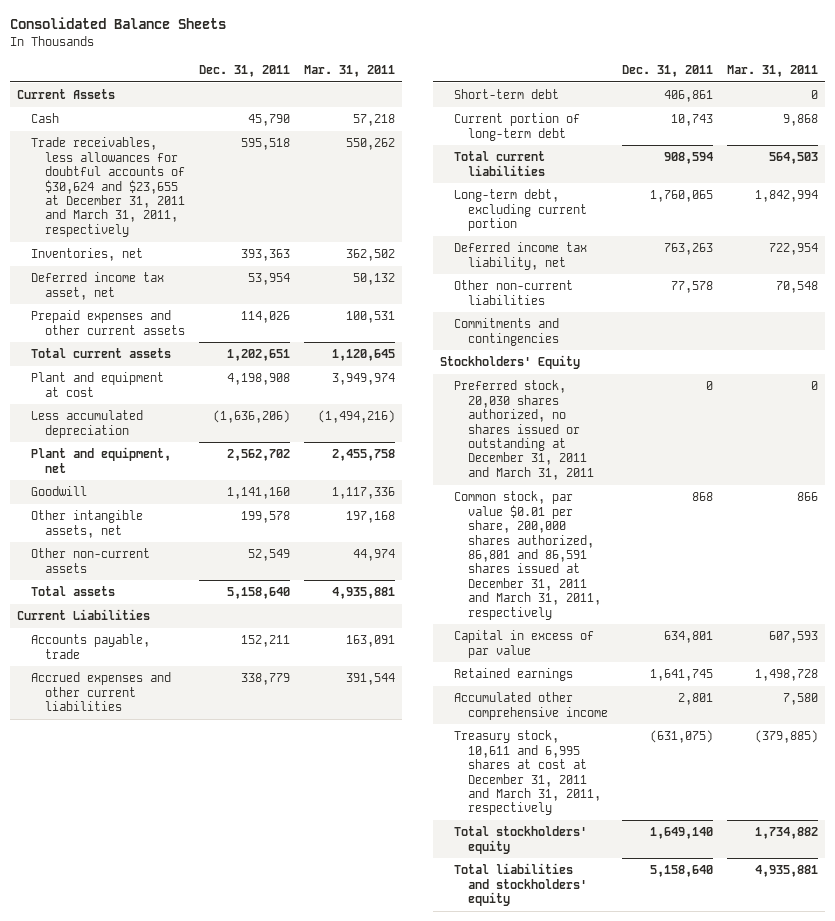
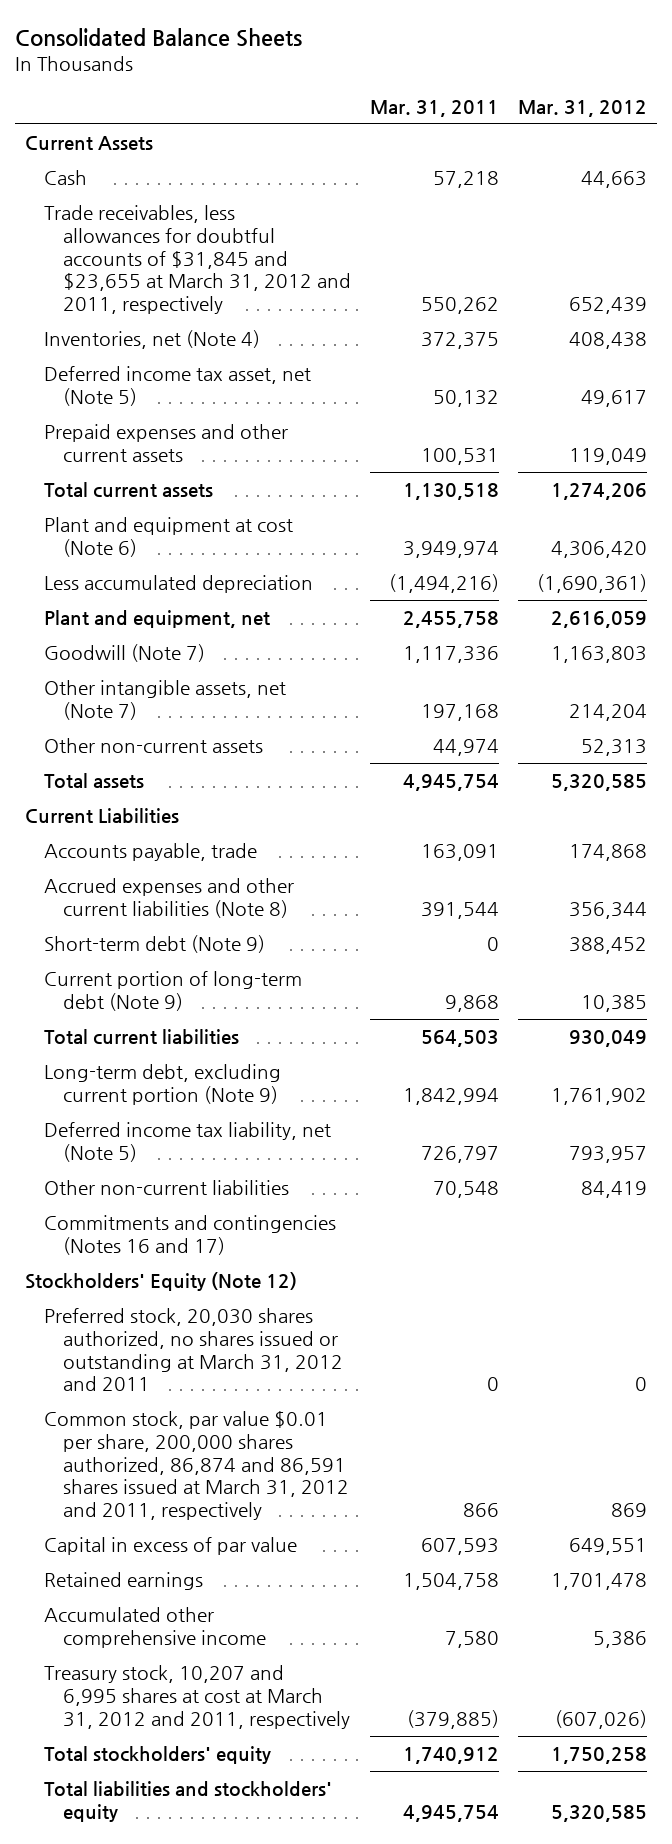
- | Dec. 31, 2011 | Mar. 31, 2011
+ | Mar. 31, 2011 | Mar. 31, 2012
- Trade receivables, less allowances for doubtful accounts of $30,624 and $23,655 at December 31, 2011 and March 31, 2011, respectively | 595,518 | 550,262
- Inventories, net | 393,363 | 362,502
- Deferred income tax asset, net | 53,954 | 50,132
+ Trade receivables, less allowances for doubtful accounts of $31,845 and $23,655 at March 31, 2012 and 2011, respectively | 550,262 | 652,439
+ Inventories, net (Note 4) | 372,375 | 408,438
+ Deferred income tax asset, net (Note 5) | 50,132 | 49,617
- Total current assets | 1,202,651 | 1,120,645
- Plant and equipment at cost | 4,198,908 | 3,949,974
+ Total current assets | 1,130,518 | 1,274,206
+ Plant and equipment at cost (Note 6) | 3,949,974 | 4,306,420
- Goodwill | 1,141,160 | 1,117,336
- Other intangible assets, net | 199,578 | 197,168
+ Goodwill (Note 7) | 1,117,336 | 1,163,803
+ Other intangible assets, net (Note 7) | 197,168 | 214,204
- Total assets | 5,158,640 | 4,935,881
+ Total assets | 4,945,754 | 5,320,585
- Accrued expenses and other current liabilities | 338,779 | 391,544
- Short-term debt | 406,861 | 0
- Current portion of long-term debt | 10,743 | 9,868
+ Accrued expenses and other current liabilities (Note 8) | 391,544 | 356,344
+ Short-term debt (Note 9) | 0 | 388,452
+ Current portion of long-term debt (Note 9) | 9,868 | 10,385
- Long-term debt, excluding current portion | 1,760,065 | 1,842,994
- Deferred income tax liability, net | 763,263 | 722,954
+ Long-term debt, excluding current portion (Note 9) | 1,842,994 | 1,761,902
+ Deferred income tax liability, net (Note 5) | 726,797 | 793,957
- Commitments and contingencies
- Stockholders' Equity
- Preferred stock, 20,030 shares authorized, no shares issued or outstanding at December 31, 2011 and March 31, 2011 | 0 | 0
- Common stock, par value $0.01 per share, 200,000 shares authorized, 86,801 and 86,591 shares issued at December 31, 2011 and March 31, 2011, respectively | 868 | 866
+ Commitments and contingencies (Notes 16 and 17)
+ Stockholders' Equity (Note 12)
+ Preferred stock, 20,030 shares authorized, no shares issued or outstanding at March 31, 2012 and 2011 | 0 | 0
+ Common stock, par value $0.01 per share, 200,000 shares authorized, 86,874 and 86,591 shares issued at March 31, 2012 and 2011, respectively | 866 | 869
- Retained earnings | 1,641,745 | 1,498,728
+ Retained earnings | 1,504,758 | 1,701,478
- Treasury stock, 10,611 and 6,995 shares at cost at December 31, 2011 and March 31, 2011, respectively | (631,075) | (379,885)
- Total stockholders' equity | 1,649,140 | 1,734,882
- Total liabilities and stockholders' equity | 5,158,640 | 4,935,881
+ Treasury stock, 10,207 and 6,995 shares at cost at March 31, 2012 and 2011, respectively | (379,885) | (607,026)
+ Total stockholders' equity | 1,740,912 | 1,750,258
+ Total liabilities and stockholders' equity | 4,945,754 | 5,320,585

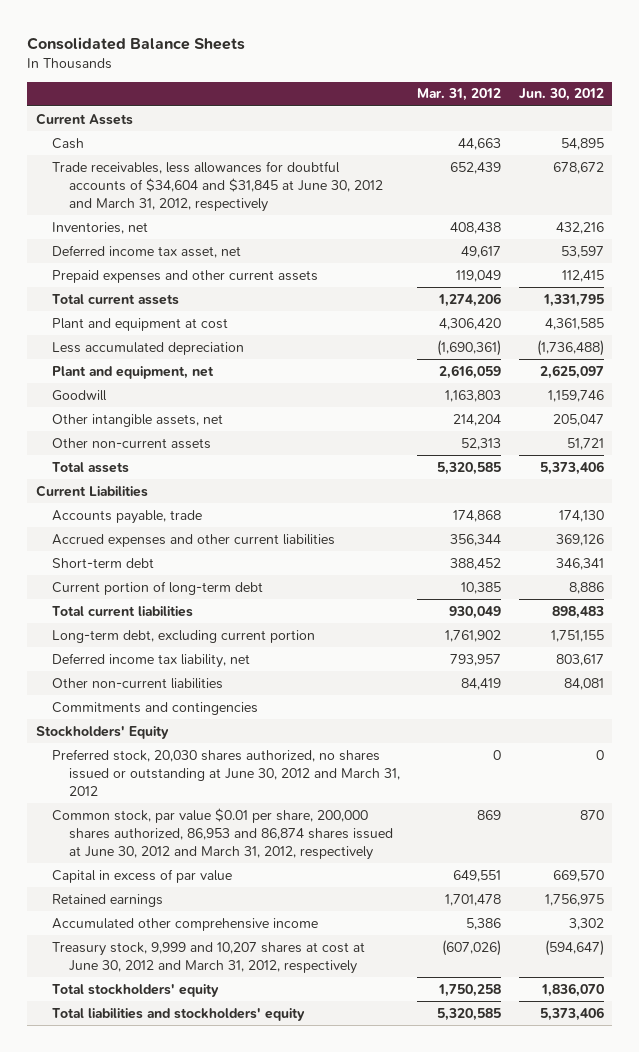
- | Mar. 31, 2011 | Mar. 31, 2012
+ | Mar. 31, 2012 | Jun. 30, 2012
- Trade receivables, less allowances for doubtful accounts of $31,845 and $23,655 at March 31, 2012 and 2011, respectively | 550,262 | 652,439
- Inventories, net (Note 4) | 372,375 | 408,438
- Deferred income tax asset, net (Note 5) | 50,132 | 49,617
+ Trade receivables, less allowances for doubtful accounts of $34,604 and $31,845 at June 30, 2012 and March 31, 2012, respectively | 652,439 | 678,672
+ Inventories, net | 408,438 | 432,216
+ Deferred income tax asset, net | 49,617 | 53,597
- Plant and equipment at cost (Note 6) | 3,949,974 | 4,306,420
+ Plant and equipment at cost | 4,306,420 | 4,361,585
- Goodwill (Note 7) | 1,117,336 | 1,163,803
- Other intangible assets, net (Note 7) | 197,168 | 214,204
+ Goodwill | 1,163,803 | 1,159,746
+ Other intangible assets, net | 214,204 | 205,047
- Accrued expenses and other current liabilities (Note 8) | 391,544 | 356,344
- Short-term debt (Note 9) | 0 | 388,452
- Current portion of long-term debt (Note 9) | 9,868 | 10,385
+ Accrued expenses and other current liabilities | 356,344 | 369,126
+ Short-term debt | 388,452 | 346,341
+ Current portion of long-term debt | 10,385 | 8,886
- Long-term debt, excluding current portion (Note 9) | 1,842,994 | 1,761,902
- Deferred income tax liability, net (Note 5) | 726,797 | 793,957
+ Long-term debt, excluding current portion | 1,761,902 | 1,751,155
+ Deferred income tax liability, net | 793,957 | 803,617
- Commitments and contingencies (Notes 16 and 17)
- Stockholders' Equity (Note 12)
- Preferred stock, 20,030 shares authorized, no shares issued or outstanding at March 31, 2012 and 2011 | 0 | 0
- Common stock, par value $0.01 per share, 200,000 shares authorized, 86,874 and 86,591 shares issued at March 31, 2012 and 2011, respectively | 866 | 869
+ Commitments and contingencies
+ Stockholders' Equity
+ Preferred stock, 20,030 shares authorized, no shares issued or outstanding at June 30, 2012 and March 31, 2012 | 0 | 0
+ Common stock, par value $0.01 per share, 200,000 shares authorized, 86,953 and 86,874 shares issued at June 30, 2012 and March 31, 2012, respectively | 869 | 870
- Treasury stock, 10,207 and 6,995 shares at cost at March 31, 2012 and 2011, respectively | (379,885) | (607,026)
+ Treasury stock, 9,999 and 10,207 shares at cost at June 30, 2012 and March 31, 2012, respectively | (607,026) | (594,647)

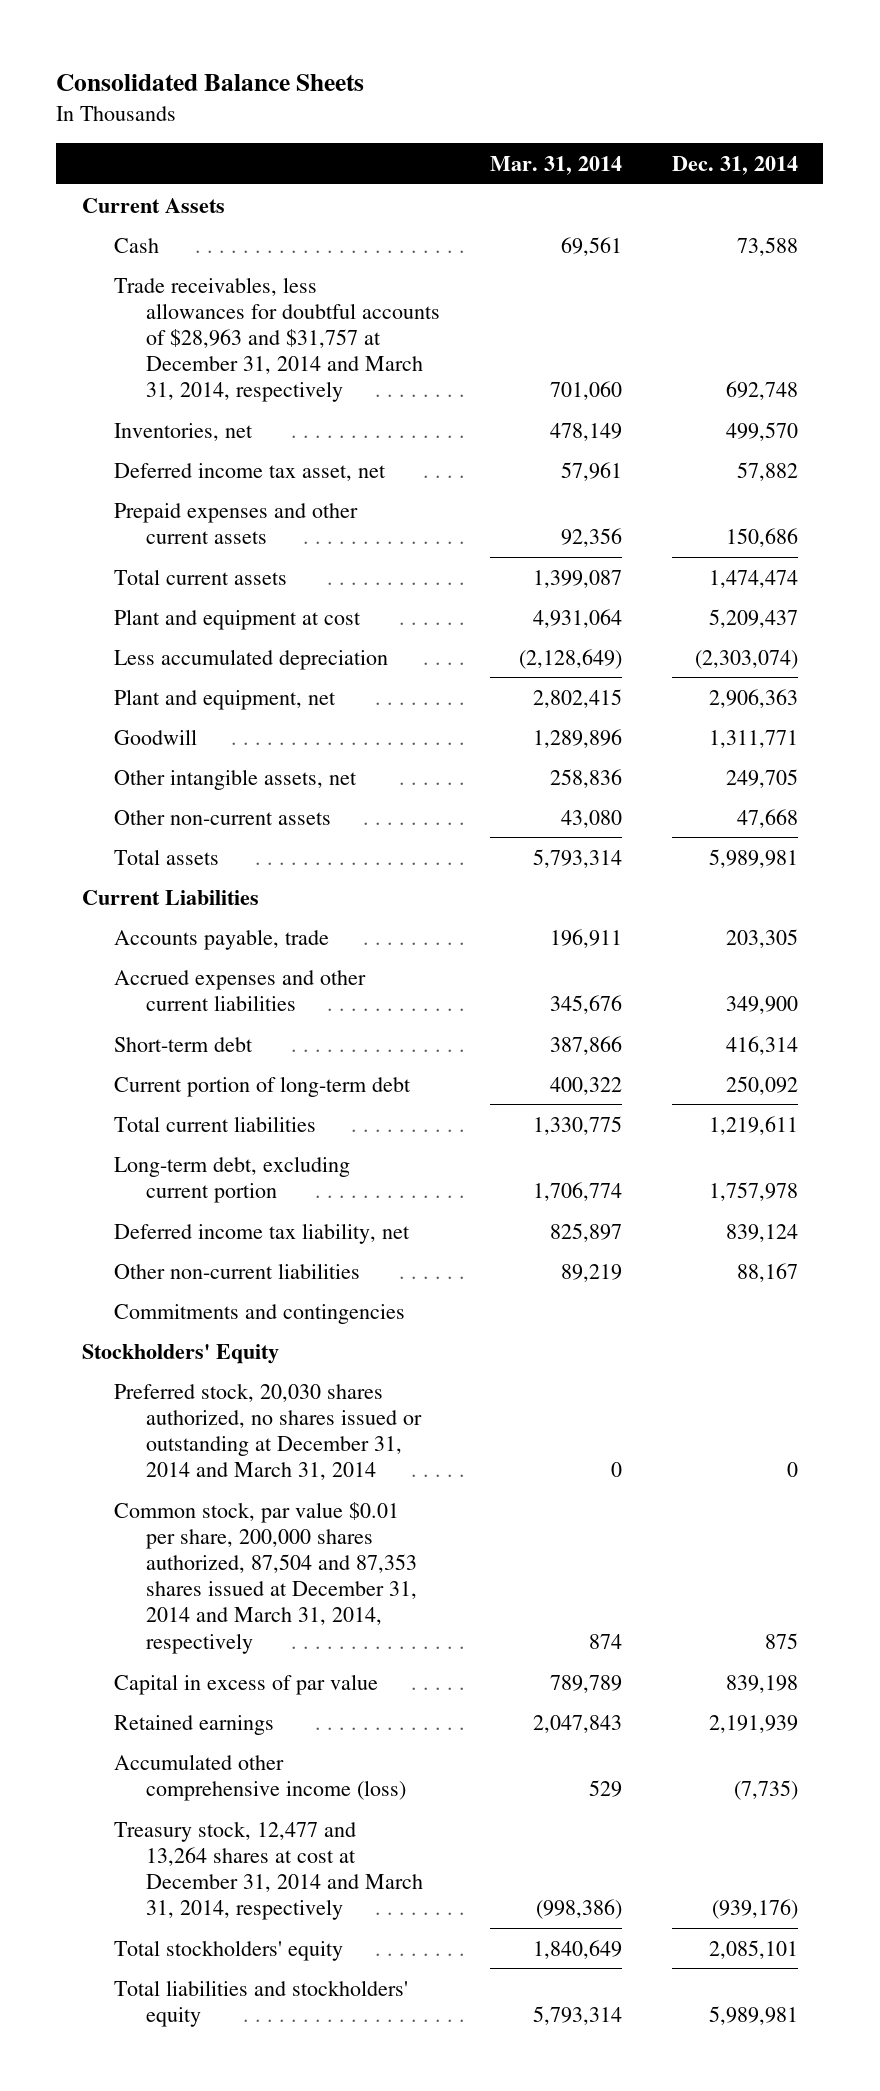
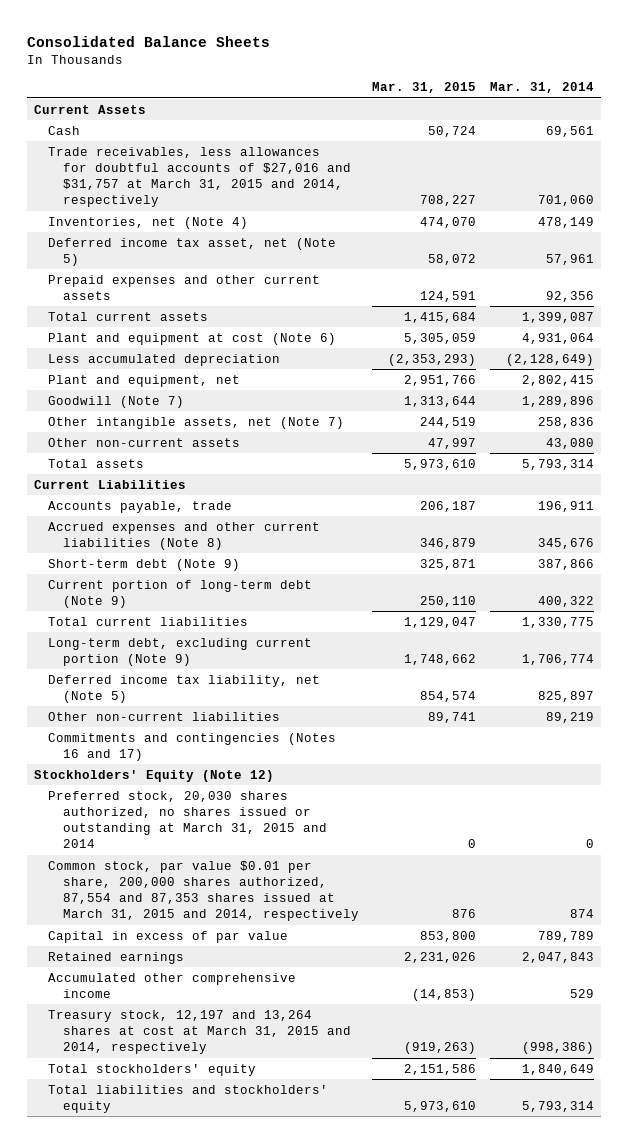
- | Mar. 31, 2014 | Dec. 31, 2014
+ | Mar. 31, 2015 | Mar. 31, 2014
- Trade receivables, less allowances for doubtful accounts of $28,963 and $31,757 at December 31, 2014 and March 31, 2014, respectively | 701,060 | 692,748
- Inventories, net | 478,149 | 499,570
- Deferred income tax asset, net | 57,961 | 57,882
+ Trade receivables, less allowances for doubtful accounts of $27,016 and $31,757 at March 31, 2015 and 2014, respectively | 708,227 | 701,060
+ Inventories, net (Note 4) | 474,070 | 478,149
+ Deferred income tax asset, net (Note 5) | 58,072 | 57,961
- Plant and equipment at cost | 4,931,064 | 5,209,437
+ Plant and equipment at cost (Note 6) | 5,305,059 | 4,931,064
- Goodwill | 1,289,896 | 1,311,771
- Other intangible assets, net | 258,836 | 249,705
+ Goodwill (Note 7) | 1,313,644 | 1,289,896
+ Other intangible assets, net (Note 7) | 244,519 | 258,836
- Accrued expenses and other current liabilities | 345,676 | 349,900
- Short-term debt | 387,866 | 416,314
- Current portion of long-term debt | 400,322 | 250,092
+ Accrued expenses and other current liabilities (Note 8) | 346,879 | 345,676
+ Short-term debt (Note 9) | 325,871 | 387,866
+ Current portion of long-term debt (Note 9) | 250,110 | 400,322
- Long-term debt, excluding current portion | 1,706,774 | 1,757,978
- Deferred income tax liability, net | 825,897 | 839,124
+ Long-term debt, excluding current portion (Note 9) | 1,748,662 | 1,706,774
+ Deferred income tax liability, net (Note 5) | 854,574 | 825,897
- Commitments and contingencies
- Stockholders' Equity
- Preferred stock, 20,030 shares authorized, no shares issued or outstanding at December 31, 2014 and March 31, 2014 | 0 | 0
- Common stock, par value $0.01 per share, 200,000 shares authorized, 87,504 and 87,353 shares issued at December 31, 2014 and March 31, 2014, respectively | 874 | 875
+ Commitments and contingencies (Notes 16 and 17)
+ Stockholders' Equity (Note 12)
+ Preferred stock, 20,030 shares authorized, no shares issued or outstanding at March 31, 2015 and 2014 | 0 | 0
+ Common stock, par value $0.01 per share, 200,000 shares authorized, 87,554 and 87,353 shares issued at March 31, 2015 and 2014, respectively | 876 | 874
- Accumulated other comprehensive income (loss) | 529 | (7,735)
- Treasury stock, 12,477 and 13,264 shares at cost at December 31, 2014 and March 31, 2014, respectively | (998,386) | (939,176)
+ Accumulated other comprehensive income | (14,853) | 529
+ Treasury stock, 12,197 and 13,264 shares at cost at March 31, 2015 and 2014, respectively | (919,263) | (998,386)

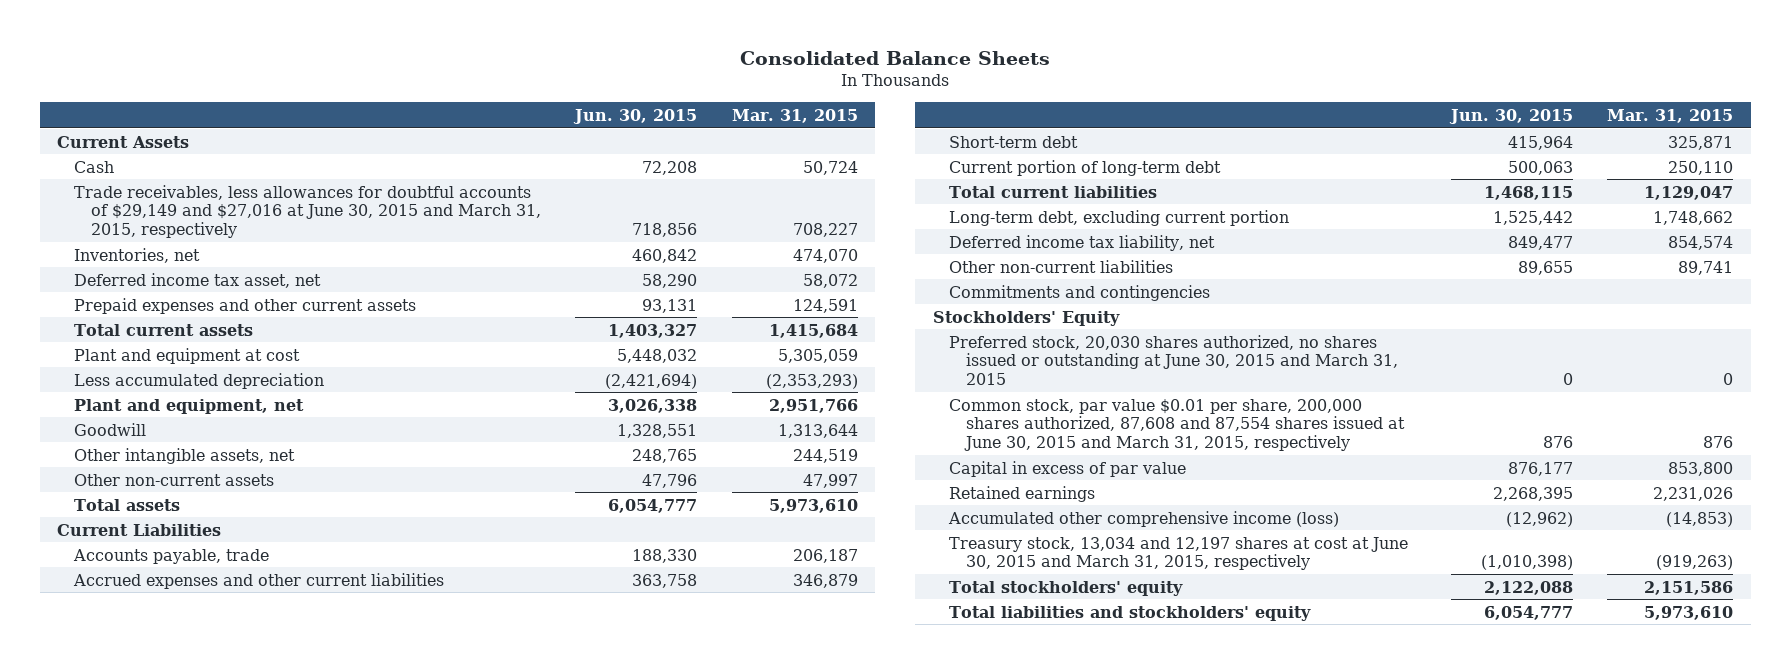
- | Mar. 31, 2015 | Mar. 31, 2014
+ | Jun. 30, 2015 | Mar. 31, 2015
- Trade receivables, less allowances for doubtful accounts of $27,016 and $31,757 at March 31, 2015 and 2014, respectively | 708,227 | 701,060
- Inventories, net (Note 4) | 474,070 | 478,149
- Deferred income tax asset, net (Note 5) | 58,072 | 57,961
+ Trade receivables, less allowances for doubtful accounts of $29,149 and $27,016 at June 30, 2015 and March 31, 2015, respectively | 718,856 | 708,227
+ Inventories, net | 460,842 | 474,070
+ Deferred income tax asset, net | 58,290 | 58,072
- Plant and equipment at cost (Note 6) | 5,305,059 | 4,931,064
+ Plant and equipment at cost | 5,448,032 | 5,305,059
- Goodwill (Note 7) | 1,313,644 | 1,289,896
- Other intangible assets, net (Note 7) | 244,519 | 258,836
+ Goodwill | 1,328,551 | 1,313,644
+ Other intangible assets, net | 248,765 | 244,519
- Accrued expenses and other current liabilities (Note 8) | 346,879 | 345,676
- Short-term debt (Note 9) | 325,871 | 387,866
- Current portion of long-term debt (Note 9) | 250,110 | 400,322
+ Accrued expenses and other current liabilities | 363,758 | 346,879
+ Short-term debt | 415,964 | 325,871
+ Current portion of long-term debt | 500,063 | 250,110
- Long-term debt, excluding current portion (Note 9) | 1,748,662 | 1,706,774
- Deferred income tax liability, net (Note 5) | 854,574 | 825,897
+ Long-term debt, excluding current portion | 1,525,442 | 1,748,662
+ Deferred income tax liability, net | 849,477 | 854,574
- Commitments and contingencies (Notes 16 and 17)
- Stockholders' Equity (Note 12)
- Preferred stock, 20,030 shares authorized, no shares issued or outstanding at March 31, 2015 and 2014 | 0 | 0
- Common stock, par value $0.01 per share, 200,000 shares authorized, 87,554 and 87,353 shares issued at March 31, 2015 and 2014, respectively | 876 | 874
+ Commitments and contingencies
+ Stockholders' Equity
+ Preferred stock, 20,030 shares authorized, no shares issued or outstanding at June 30, 2015 and March 31, 2015 | 0 | 0
+ Common stock, par value $0.01 per share, 200,000 shares authorized, 87,608 and 87,554 shares issued at June 30, 2015 and March 31, 2015, respectively | 876 | 876
- Accumulated other comprehensive income | (14,853) | 529
- Treasury stock, 12,197 and 13,264 shares at cost at March 31, 2015 and 2014, respectively | (919,263) | (998,386)
+ Accumulated other comprehensive income (loss) | (12,962) | (14,853)
+ Treasury stock, 13,034 and 12,197 shares at cost at June 30, 2015 and March 31, 2015, respectively | (1,010,398) | (919,263)

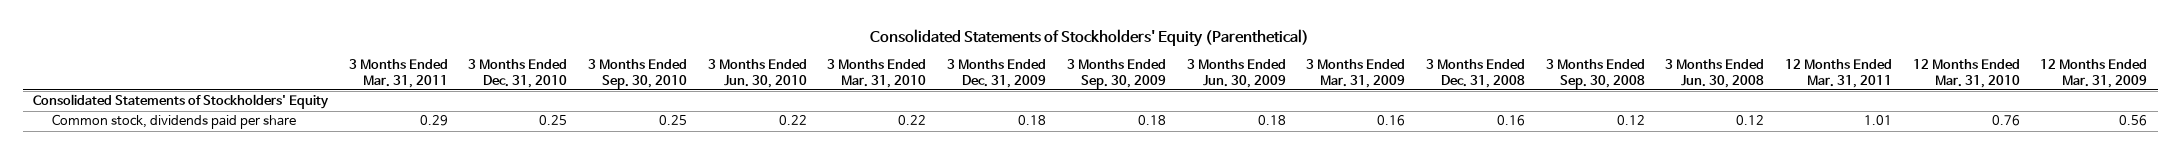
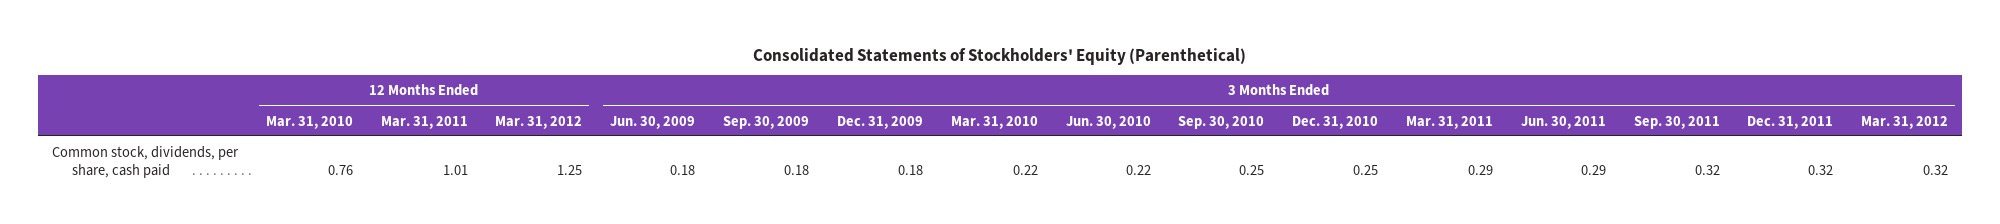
- | 3 Months Ended Mar. 31, 2011 | 3 Months Ended Dec. 31, 2010 | 3 Months Ended Sep. 30, 2010 | 3 Months Ended Jun. 30, 2010 | 3 Months Ended Mar. 31, 2010 | 3 Months Ended Dec. 31, 2009 | 3 Months Ended Sep. 30, 2009 | 3 Months Ended Jun. 30, 2009 | 3 Months Ended Mar. 31, 2009 | 3 Months Ended Dec. 31, 2008 | 3 Months Ended Sep. 30, 2008 | 3 Months Ended Jun. 30, 2008 | 12 Months Ended Mar. 31, 2011 | 12 Months Ended Mar. 31, 2010 | 12 Months Ended Mar. 31, 2009
+ | 12 Months Ended Mar. 31, 2010 | 12 Months Ended Mar. 31, 2011 | 12 Months Ended Mar. 31, 2012 | 3 Months Ended Jun. 30, 2009 | 3 Months Ended Sep. 30, 2009 | 3 Months Ended Dec. 31, 2009 | 3 Months Ended Mar. 31, 2010 | 3 Months Ended Jun. 30, 2010 | 3 Months Ended Sep. 30, 2010 | 3 Months Ended Dec. 31, 2010 | 3 Months Ended Mar. 31, 2011 | 3 Months Ended Jun. 30, 2011 | 3 Months Ended Sep. 30, 2011 | 3 Months Ended Dec. 31, 2011 | 3 Months Ended Mar. 31, 2012
- Consolidated Statements of Stockholders' Equity
- Common stock, dividends paid per share | 0.29 | 0.25 | 0.25 | 0.22 | 0.22 | 0.18 | 0.18 | 0.18 | 0.16 | 0.16 | 0.12 | 0.12 | 1.01 | 0.76 | 0.56
+ Common stock, dividends, per share, cash paid | 0.76 | 1.01 | 1.25 | 0.18 | 0.18 | 0.18 | 0.22 | 0.22 | 0.25 | 0.25 | 0.29 | 0.29 | 0.32 | 0.32 | 0.32

